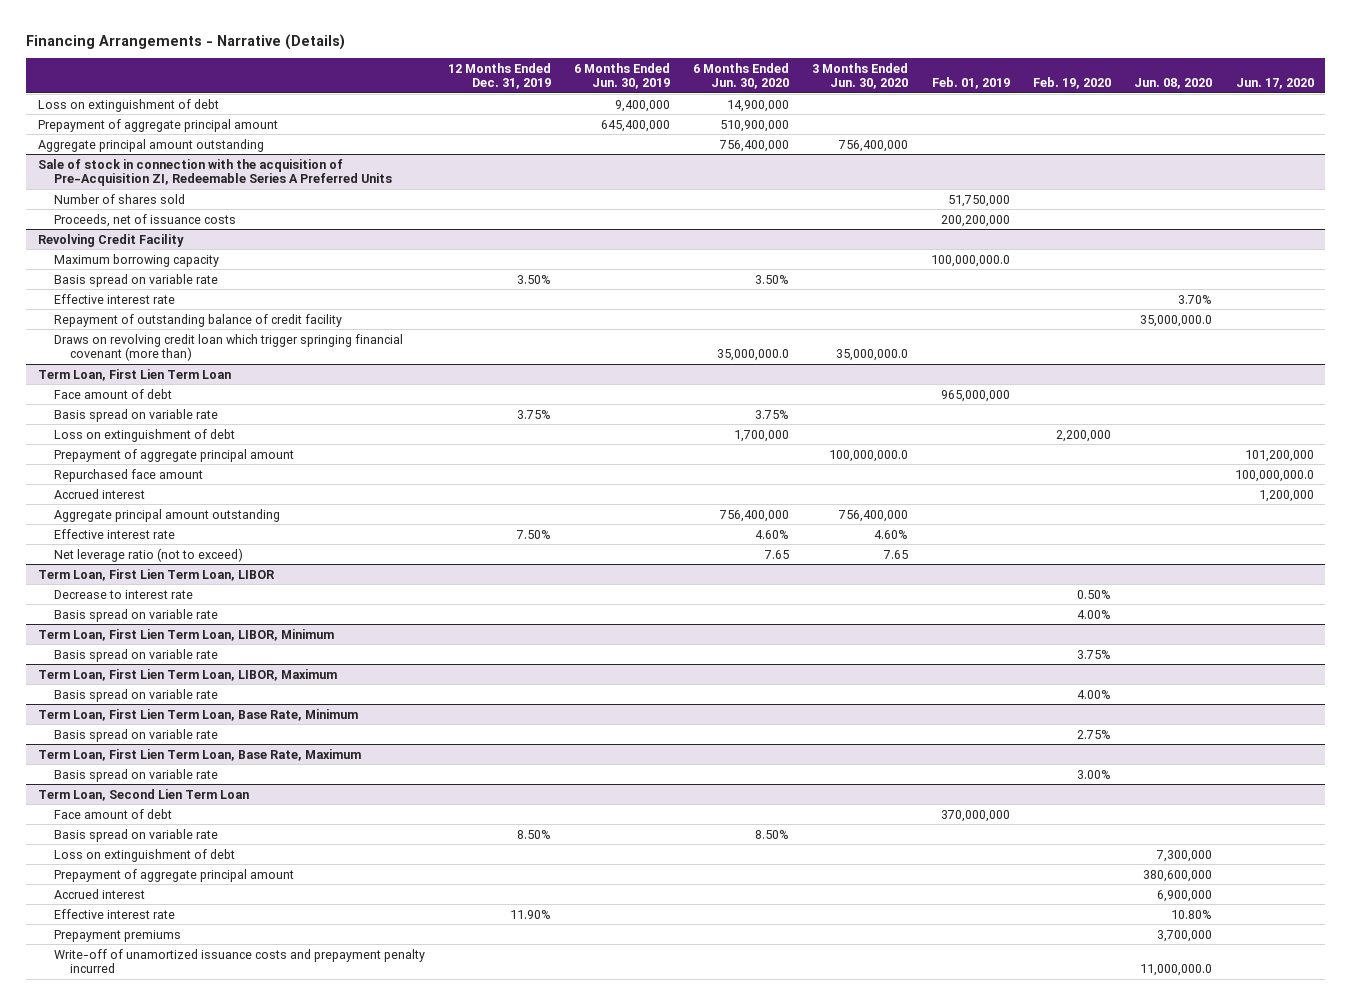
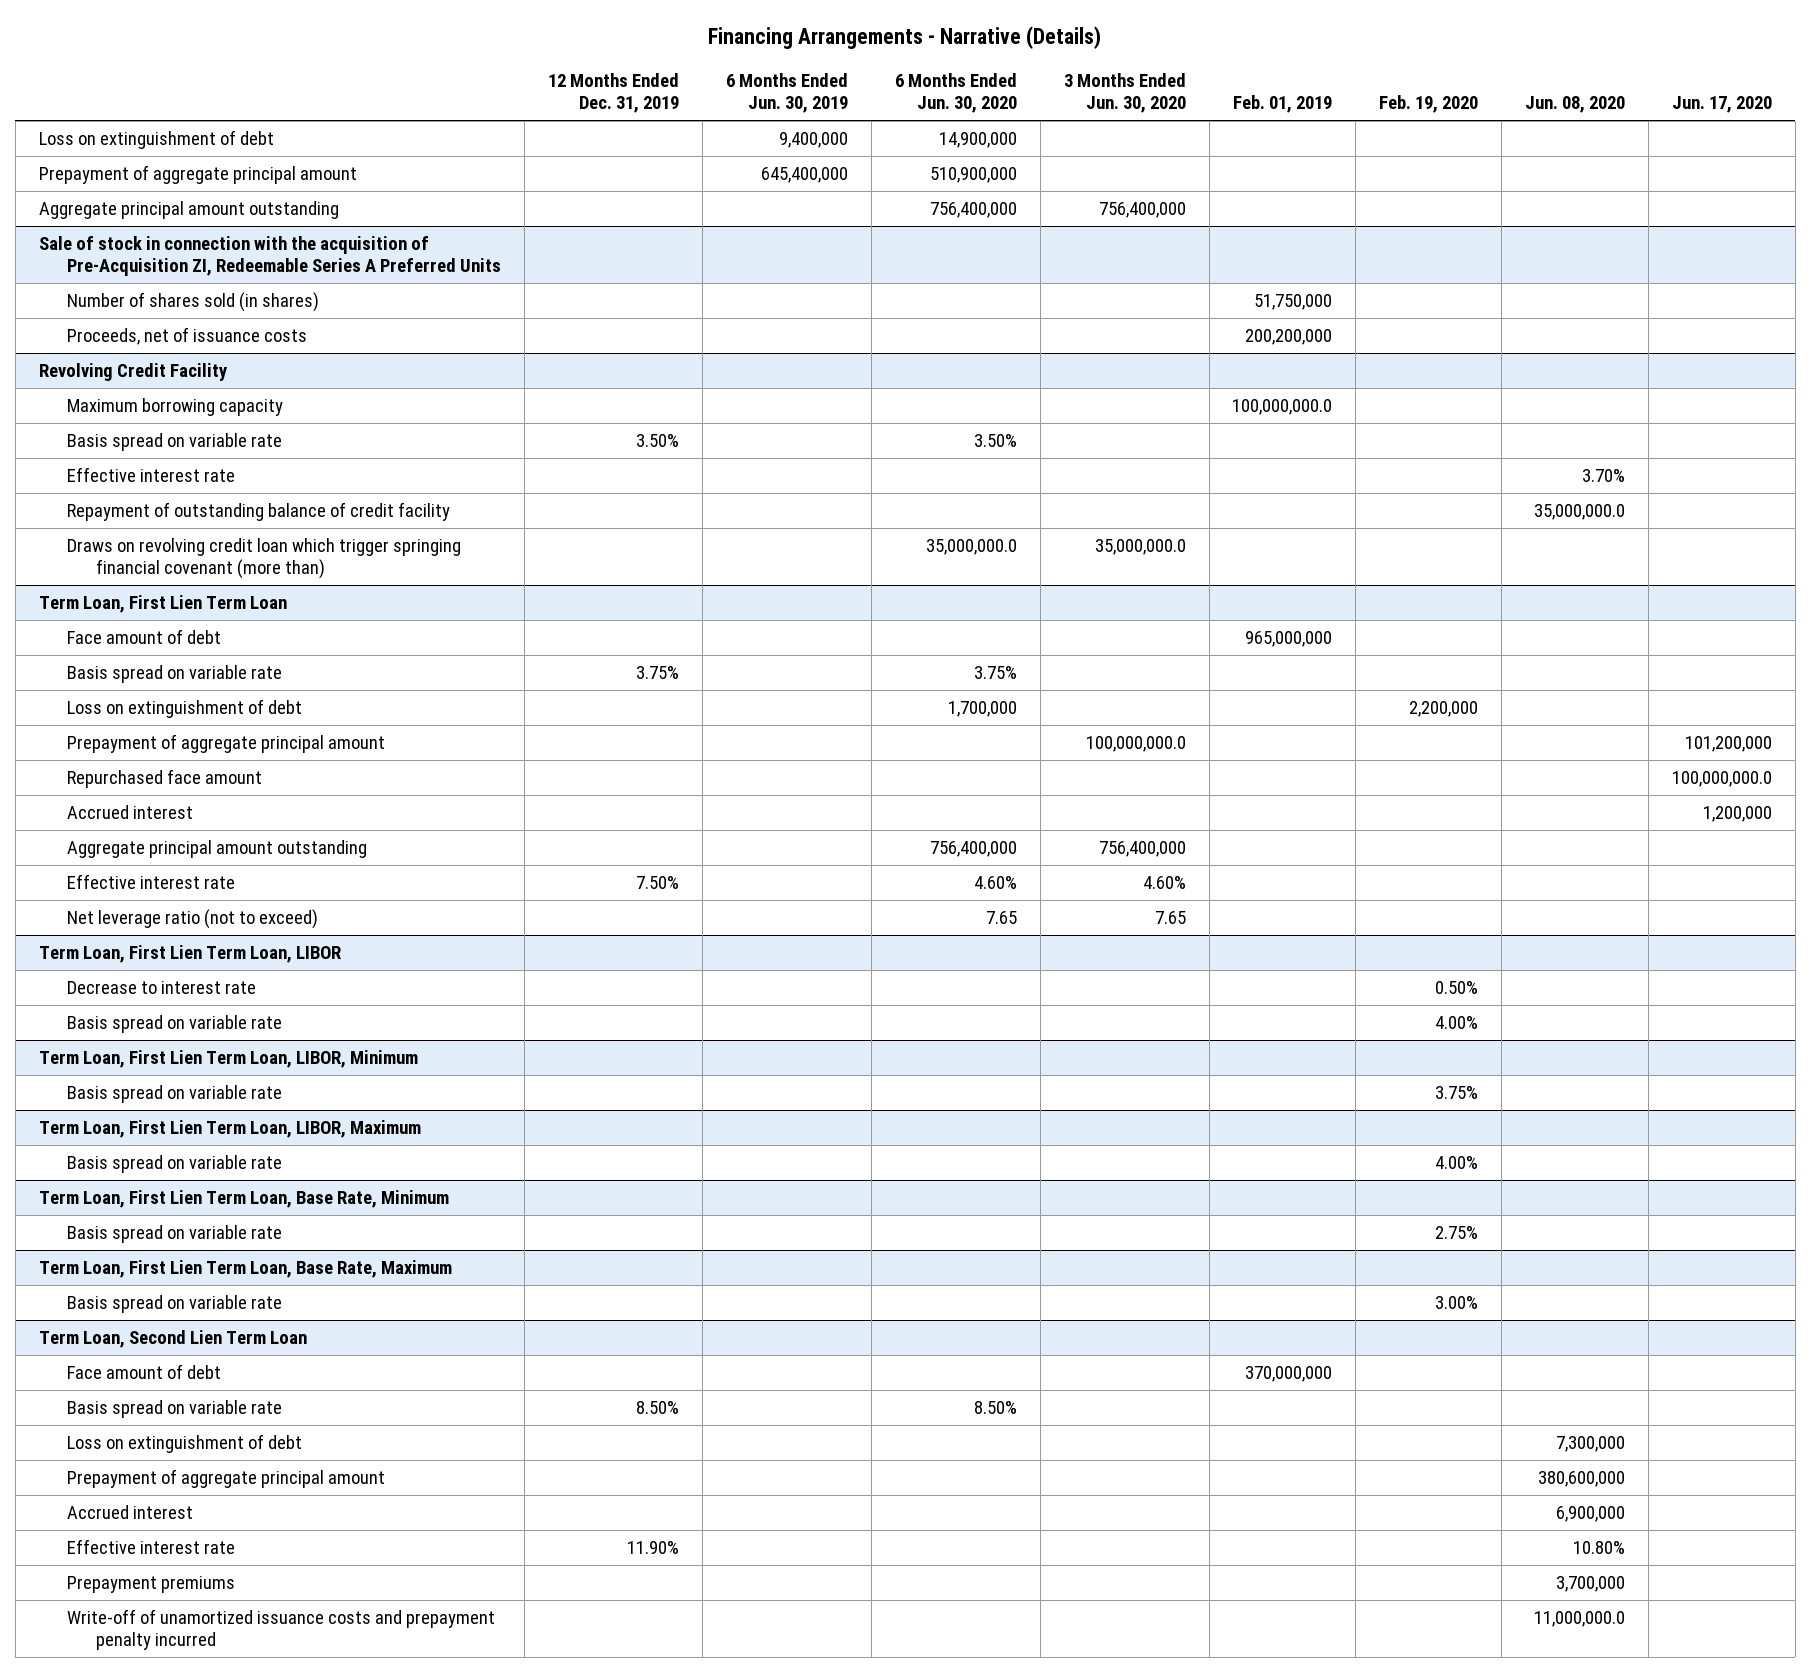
@ Sale of stock in connection with the acquisition of Pre-Acquisition ZI, Redeemable Series A Preferred Units
- Number of shares sold | | | | | 51,750,000 | | |
+ Number of shares sold (in shares) | | | | | 51,750,000 | | |

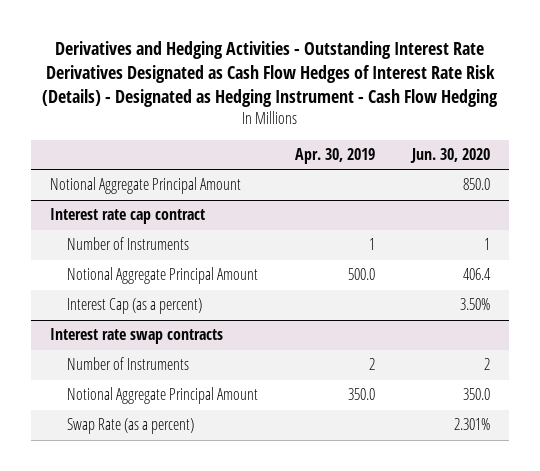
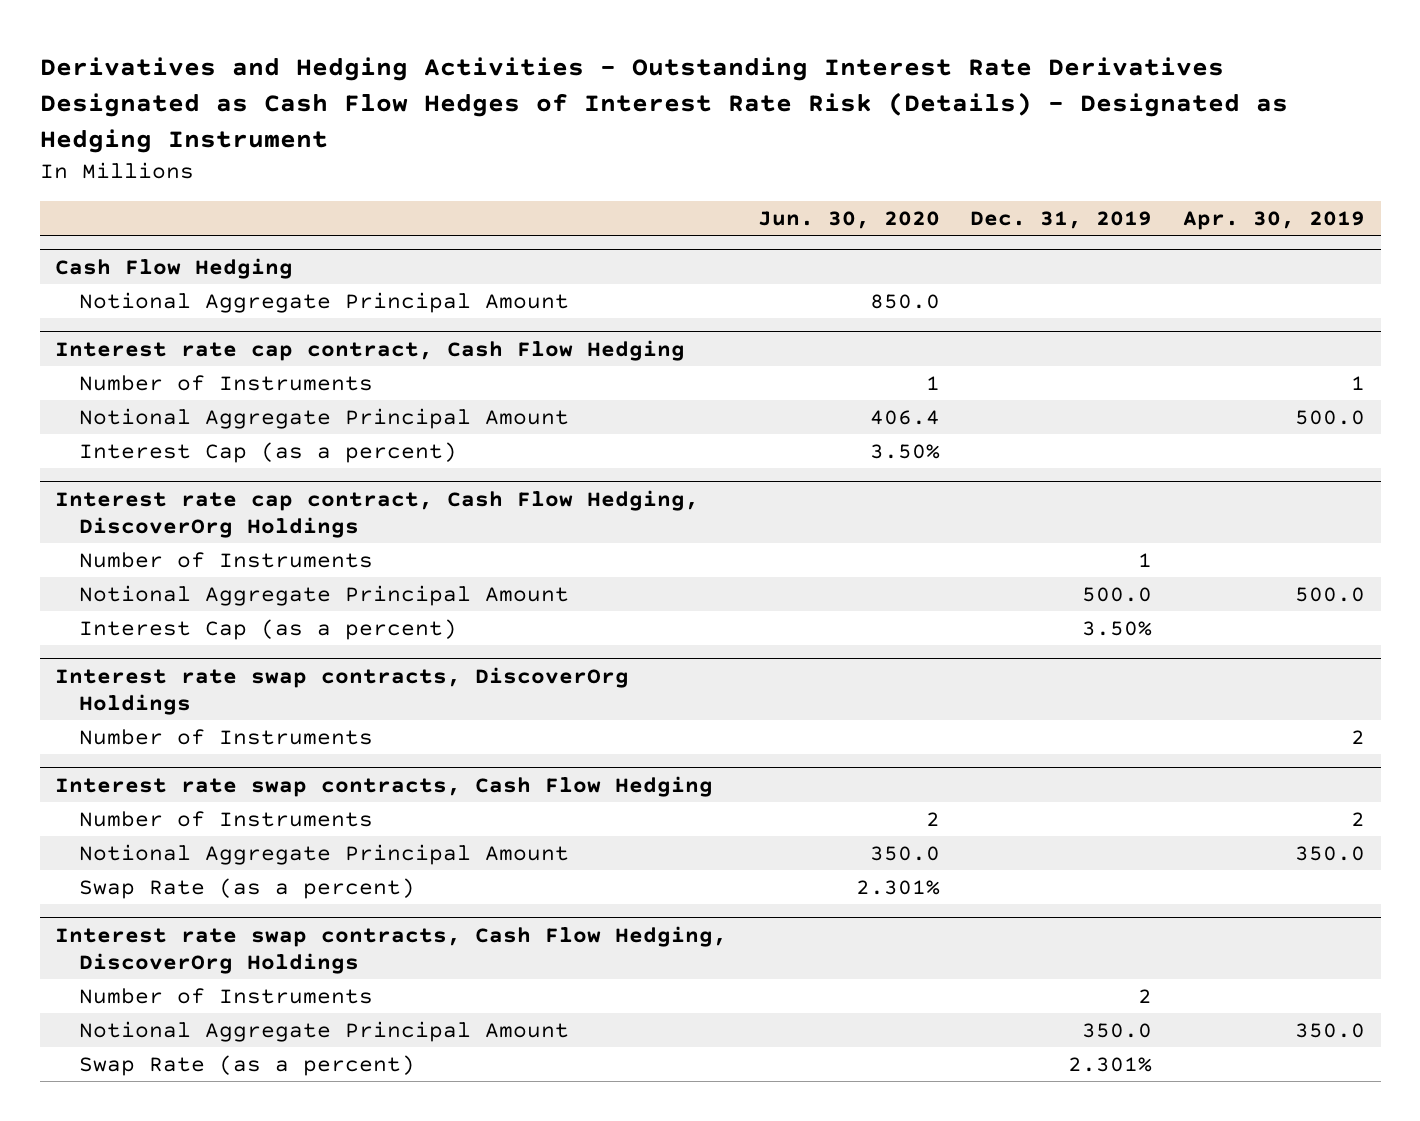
- Derivatives and Hedging Activities - Outstanding Interest Rate Derivatives Designated as Cash Flow Hedges of Interest Rate Risk (Details) - Designated as Hedging Instrument - Cash Flow Hedging
+ Derivatives and Hedging Activities - Outstanding Interest Rate Derivatives Designated as Cash Flow Hedges of Interest Rate Risk (Details) - Designated as Hedging Instrument
- | Apr. 30, 2019 | Jun. 30, 2020
+ | Jun. 30, 2020 | Dec. 31, 2019 | Apr. 30, 2019
+ Cash Flow Hedging
- Interest rate cap contract
+ Interest rate cap contract, Cash Flow Hedging
- Interest rate swap contracts
+ Interest rate cap contract, Cash Flow Hedging, DiscoverOrg Holdings
+ Number of Instruments | | 1 |
+ Notional Aggregate Principal Amount | | 500.0 | 500.0
+ Interest Cap (as a percent) | | 3.50% |
+ Interest rate swap contracts, DiscoverOrg Holdings
+ Number of Instruments | | | 2
+ Interest rate swap contracts, Cash Flow Hedging
+ Interest rate swap contracts, Cash Flow Hedging, DiscoverOrg Holdings
+ Number of Instruments | | 2 |
+ Notional Aggregate Principal Amount | | 350.0 | 350.0
+ Swap Rate (as a percent) | | 2.301% |

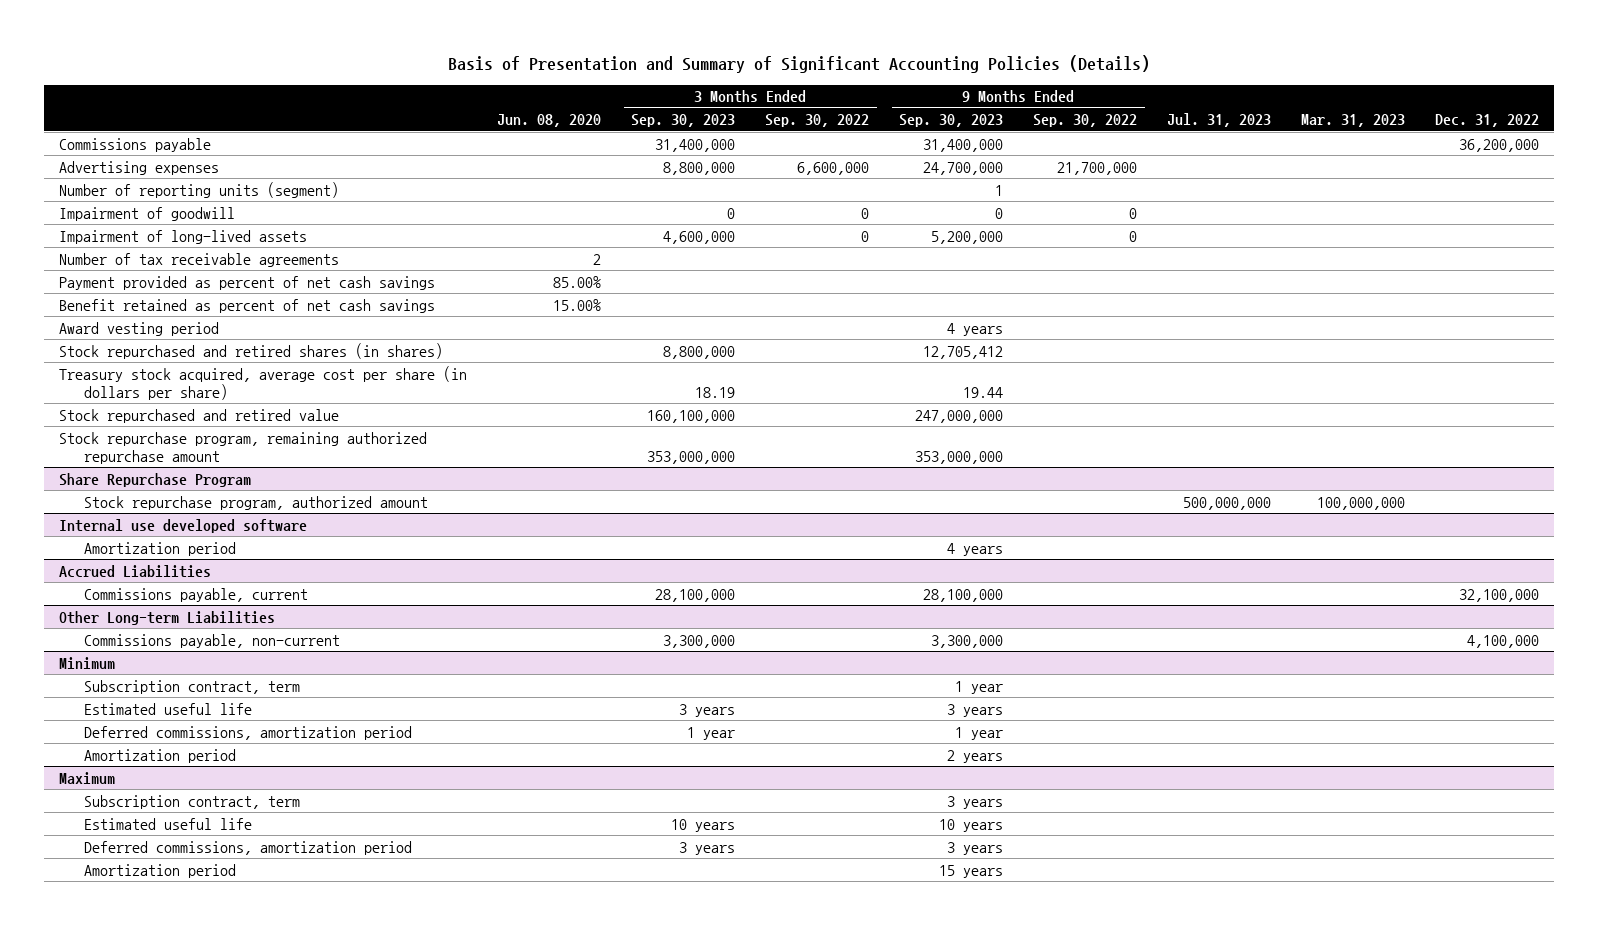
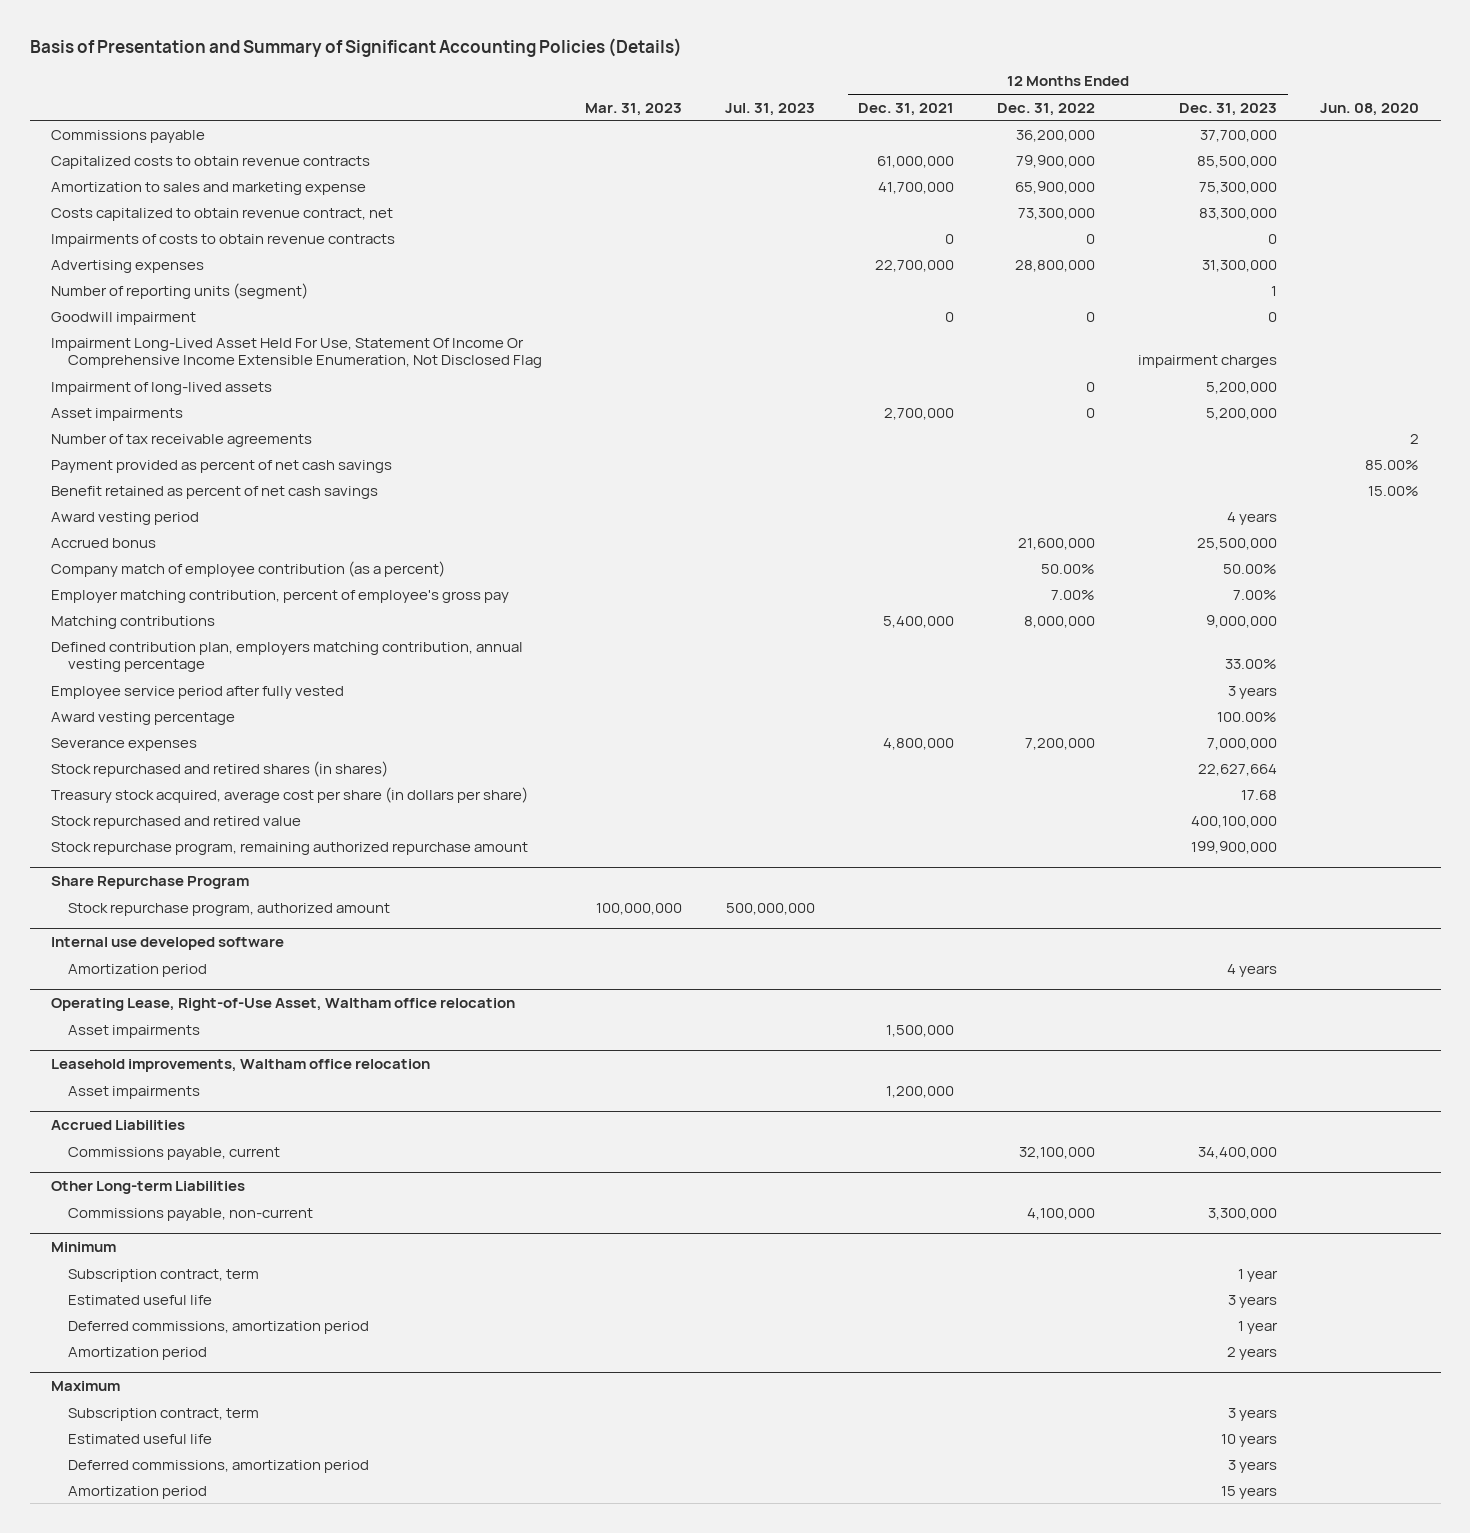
- | Jun. 08, 2020 | 3 Months Ended Sep. 30, 2023 | 3 Months Ended Sep. 30, 2022 | 9 Months Ended Sep. 30, 2023 | 9 Months Ended Sep. 30, 2022 | Jul. 31, 2023 | Mar. 31, 2023 | Dec. 31, 2022
+ | Mar. 31, 2023 | Jul. 31, 2023 | 12 Months Ended Dec. 31, 2021 | 12 Months Ended Dec. 31, 2022 | 12 Months Ended Dec. 31, 2023 | Jun. 08, 2020
+ Capitalized costs to obtain revenue contracts | | | 61,000,000 | 79,900,000 | 85,500,000 |
+ Amortization to sales and marketing expense | | | 41,700,000 | 65,900,000 | 75,300,000 |
+ Costs capitalized to obtain revenue contract, net | | | | 73,300,000 | 83,300,000 |
+ Impairments of costs to obtain revenue contracts | | | 0 | 0 | 0 |
- Impairment of goodwill | | 0 | 0 | 0 | 0 | | |
+ Goodwill impairment | | | 0 | 0 | 0 |
+ Impairment Long-Lived Asset Held For Use, Statement Of Income Or Comprehensive Income Extensible Enumeration, Not Disclosed Flag | | | | | impairment charges |
+ Asset impairments | | | 2,700,000 | 0 | 5,200,000 |
+ Accrued bonus | | | | 21,600,000 | 25,500,000 |
+ Company match of employee contribution (as a percent) | | | | 50.00% | 50.00% |
+ Employer matching contribution, percent of employee's gross pay | | | | 7.00% | 7.00% |
+ Matching contributions | | | 5,400,000 | 8,000,000 | 9,000,000 |
+ Defined contribution plan, employers matching contribution, annual vesting percentage | | | | | 33.00% |
+ Employee service period after fully vested | | | | | 3 years |
+ Award vesting percentage | | | | | 100.00% |
+ Severance expenses | | | 4,800,000 | 7,200,000 | 7,000,000 |
+ Operating Lease, Right-of-Use Asset, Waltham office relocation
+ Asset impairments | | | 1,500,000 | | |
+ Leasehold improvements, Waltham office relocation
+ Asset impairments | | | 1,200,000 | | |

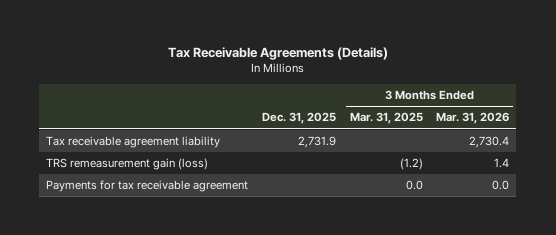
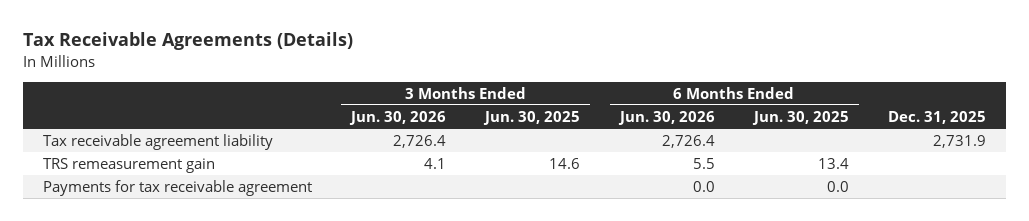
- | Dec. 31, 2025 | 3 Months Ended Mar. 31, 2025 | 3 Months Ended Mar. 31, 2026
+ | 3 Months Ended Jun. 30, 2026 | 3 Months Ended Jun. 30, 2025 | 6 Months Ended Jun. 30, 2026 | 6 Months Ended Jun. 30, 2025 | Dec. 31, 2025
- TRS remeasurement gain (loss) | | (1.2) | 1.4
+ TRS remeasurement gain | 4.1 | 14.6 | 5.5 | 13.4 |

